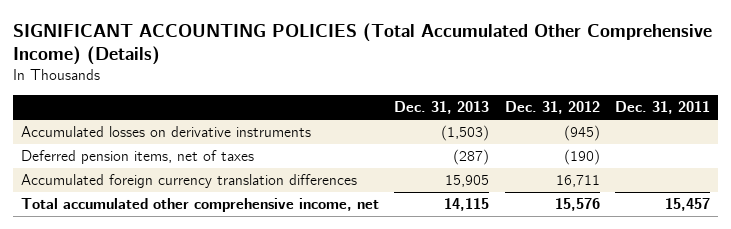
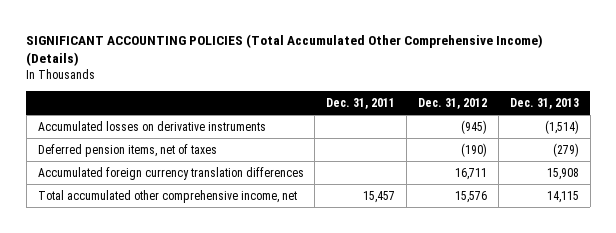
- | Dec. 31, 2013 | Dec. 31, 2012 | Dec. 31, 2011
+ | Dec. 31, 2011 | Dec. 31, 2012 | Dec. 31, 2013
- Accumulated losses on derivative instruments | (1,503) | (945) |
- Deferred pension items, net of taxes | (287) | (190) |
- Accumulated foreign currency translation differences | 15,905 | 16,711 |
+ Accumulated losses on derivative instruments | | (945) | (1,514)
+ Deferred pension items, net of taxes | | (190) | (279)
+ Accumulated foreign currency translation differences | | 16,711 | 15,908

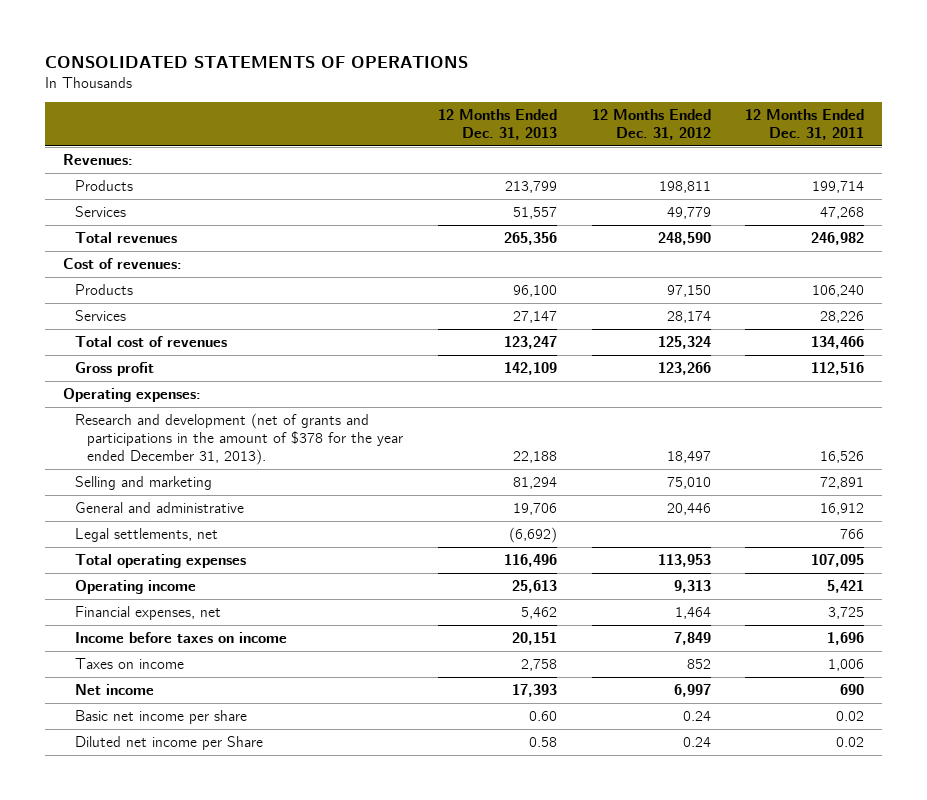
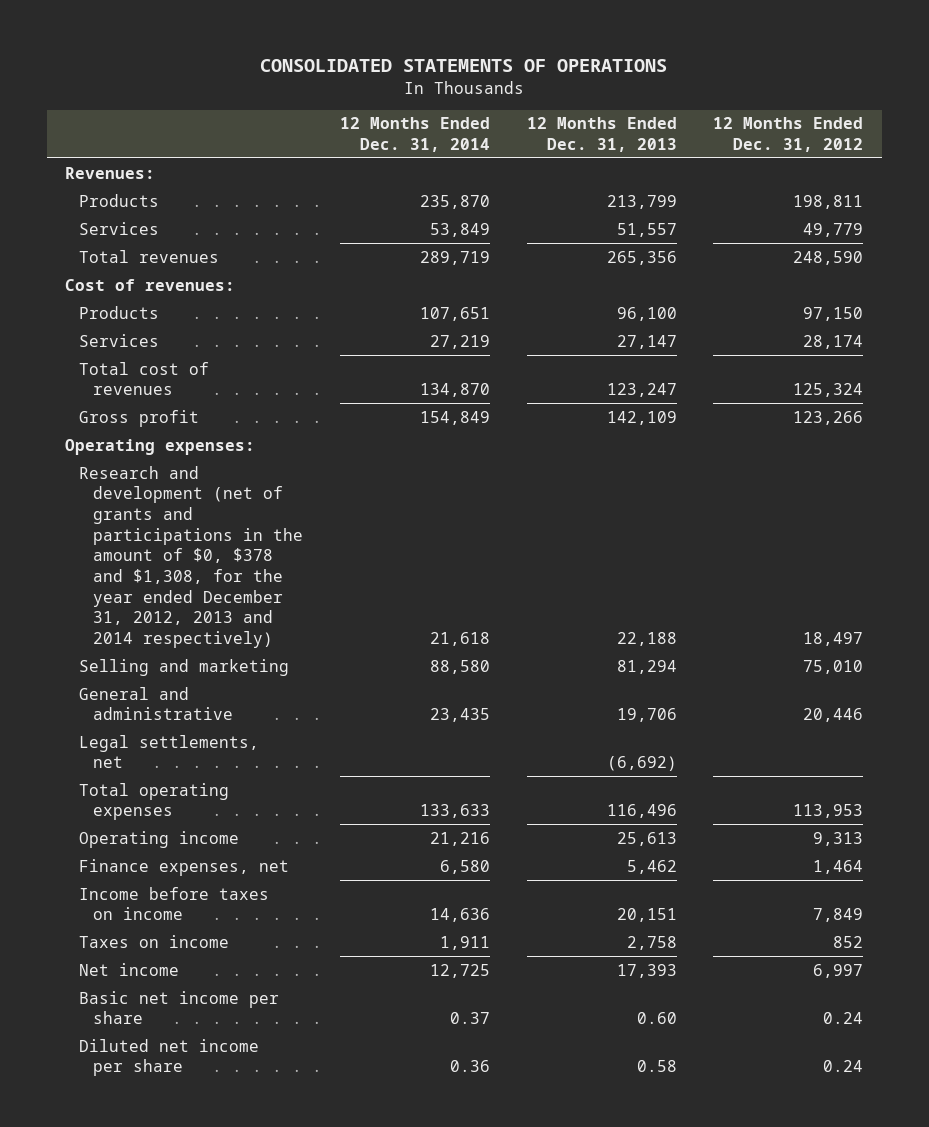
- | 12 Months Ended Dec. 31, 2013 | 12 Months Ended Dec. 31, 2012 | 12 Months Ended Dec. 31, 2011
+ | 12 Months Ended Dec. 31, 2014 | 12 Months Ended Dec. 31, 2013 | 12 Months Ended Dec. 31, 2012
- Research and development (net of grants and participations in the amount of $378 for the year ended December 31, 2013). | 22,188 | 18,497 | 16,526
+ Research and development (net of grants and participations in the amount of $0, $378 and $1,308, for the year ended December 31, 2012, 2013 and 2014 respectively) | 21,618 | 22,188 | 18,497
- Financial expenses, net | 5,462 | 1,464 | 3,725
+ Finance expenses, net | 6,580 | 5,462 | 1,464
- Diluted net income per Share | 0.58 | 0.24 | 0.02
+ Diluted net income per share | 0.36 | 0.58 | 0.24

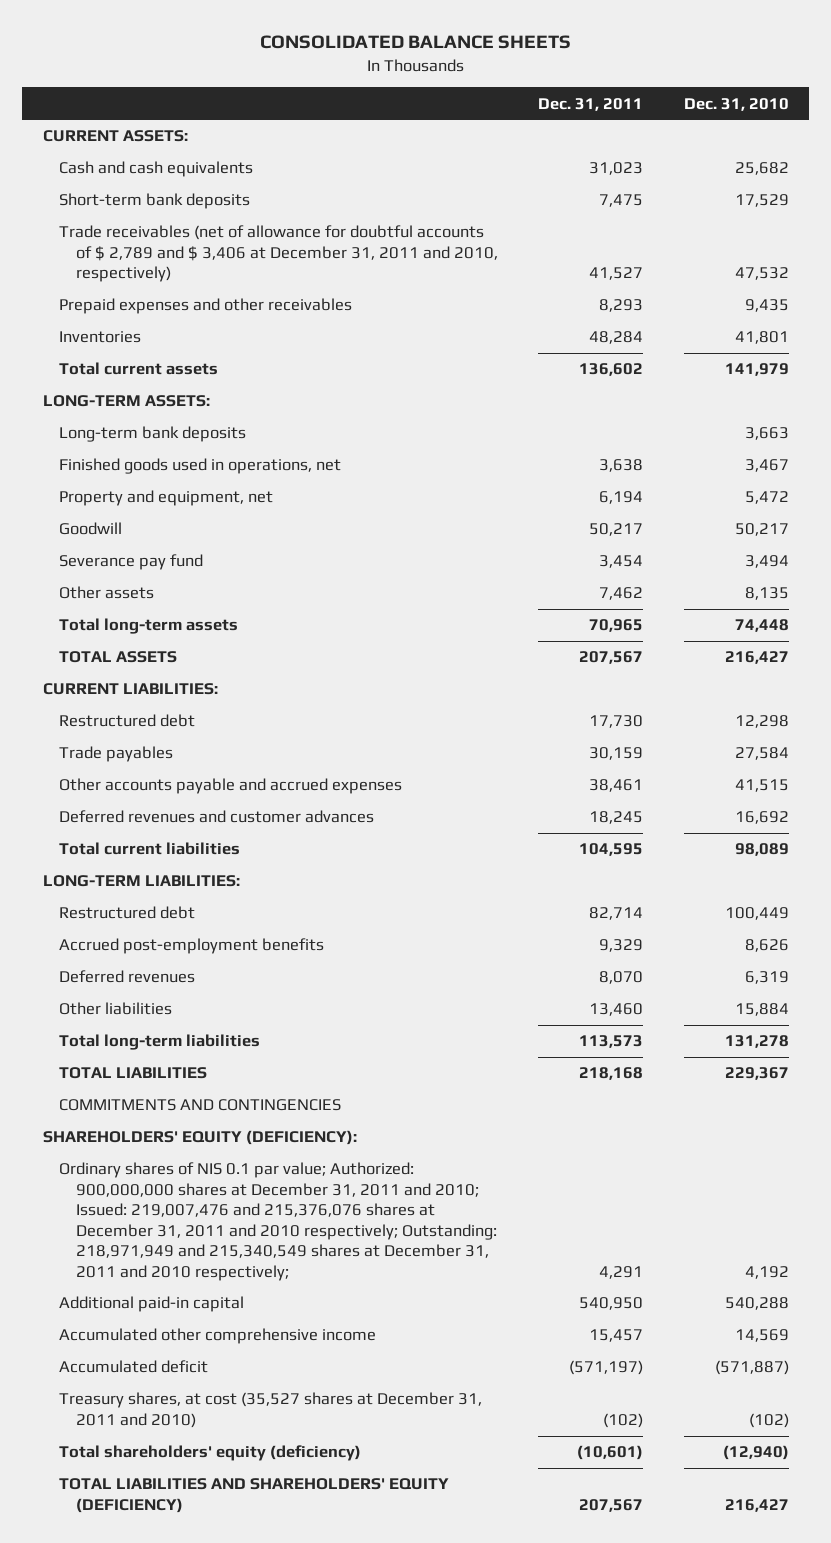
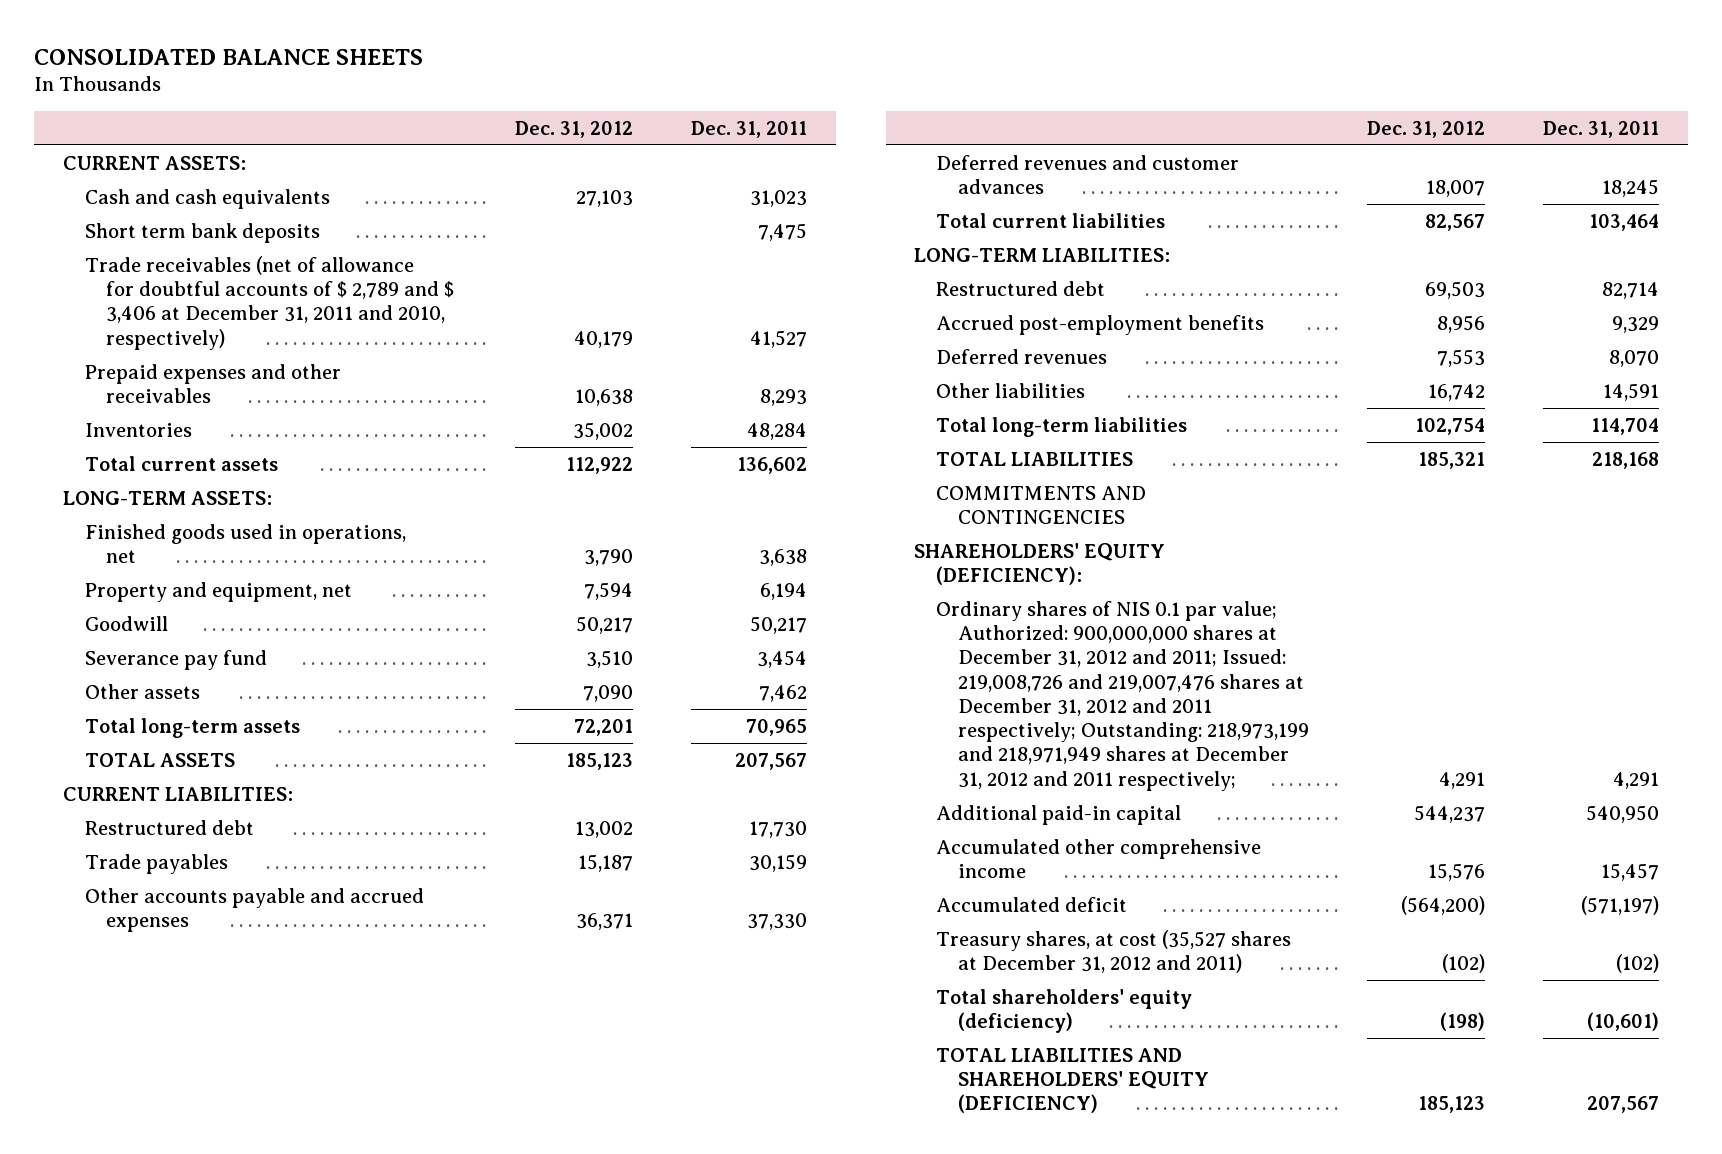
- | Dec. 31, 2011 | Dec. 31, 2010
+ | Dec. 31, 2012 | Dec. 31, 2011
- Short-term bank deposits | 7,475 | 17,529
+ Short term bank deposits | | 7,475
- Long-term bank deposits | | 3,663
- Other accounts payable and accrued expenses | 38,461 | 41,515
+ Other accounts payable and accrued expenses | 36,371 | 37,330
- Total current liabilities | 104,595 | 98,089
+ Total current liabilities | 82,567 | 103,464
- Other liabilities | 13,460 | 15,884
- Total long-term liabilities | 113,573 | 131,278
+ Other liabilities | 16,742 | 14,591
+ Total long-term liabilities | 102,754 | 114,704
- Ordinary shares of NIS 0.1 par value; Authorized: 900,000,000 shares at December 31, 2011 and 2010; Issued: 219,007,476 and 215,376,076 shares at December 31, 2011 and 2010 respectively; Outstanding: 218,971,949 and 215,340,549 shares at December 31, 2011 and 2010 respectively; | 4,291 | 4,192
+ Ordinary shares of NIS 0.1 par value; Authorized: 900,000,000 shares at December 31, 2012 and 2011; Issued: 219,008,726 and 219,007,476 shares at December 31, 2012 and 2011 respectively; Outstanding: 218,973,199 and 218,971,949 shares at December 31, 2012 and 2011 respectively; | 4,291 | 4,291
- Treasury shares, at cost (35,527 shares at December 31, 2011 and 2010) | (102) | (102)
+ Treasury shares, at cost (35,527 shares at December 31, 2012 and 2011) | (102) | (102)

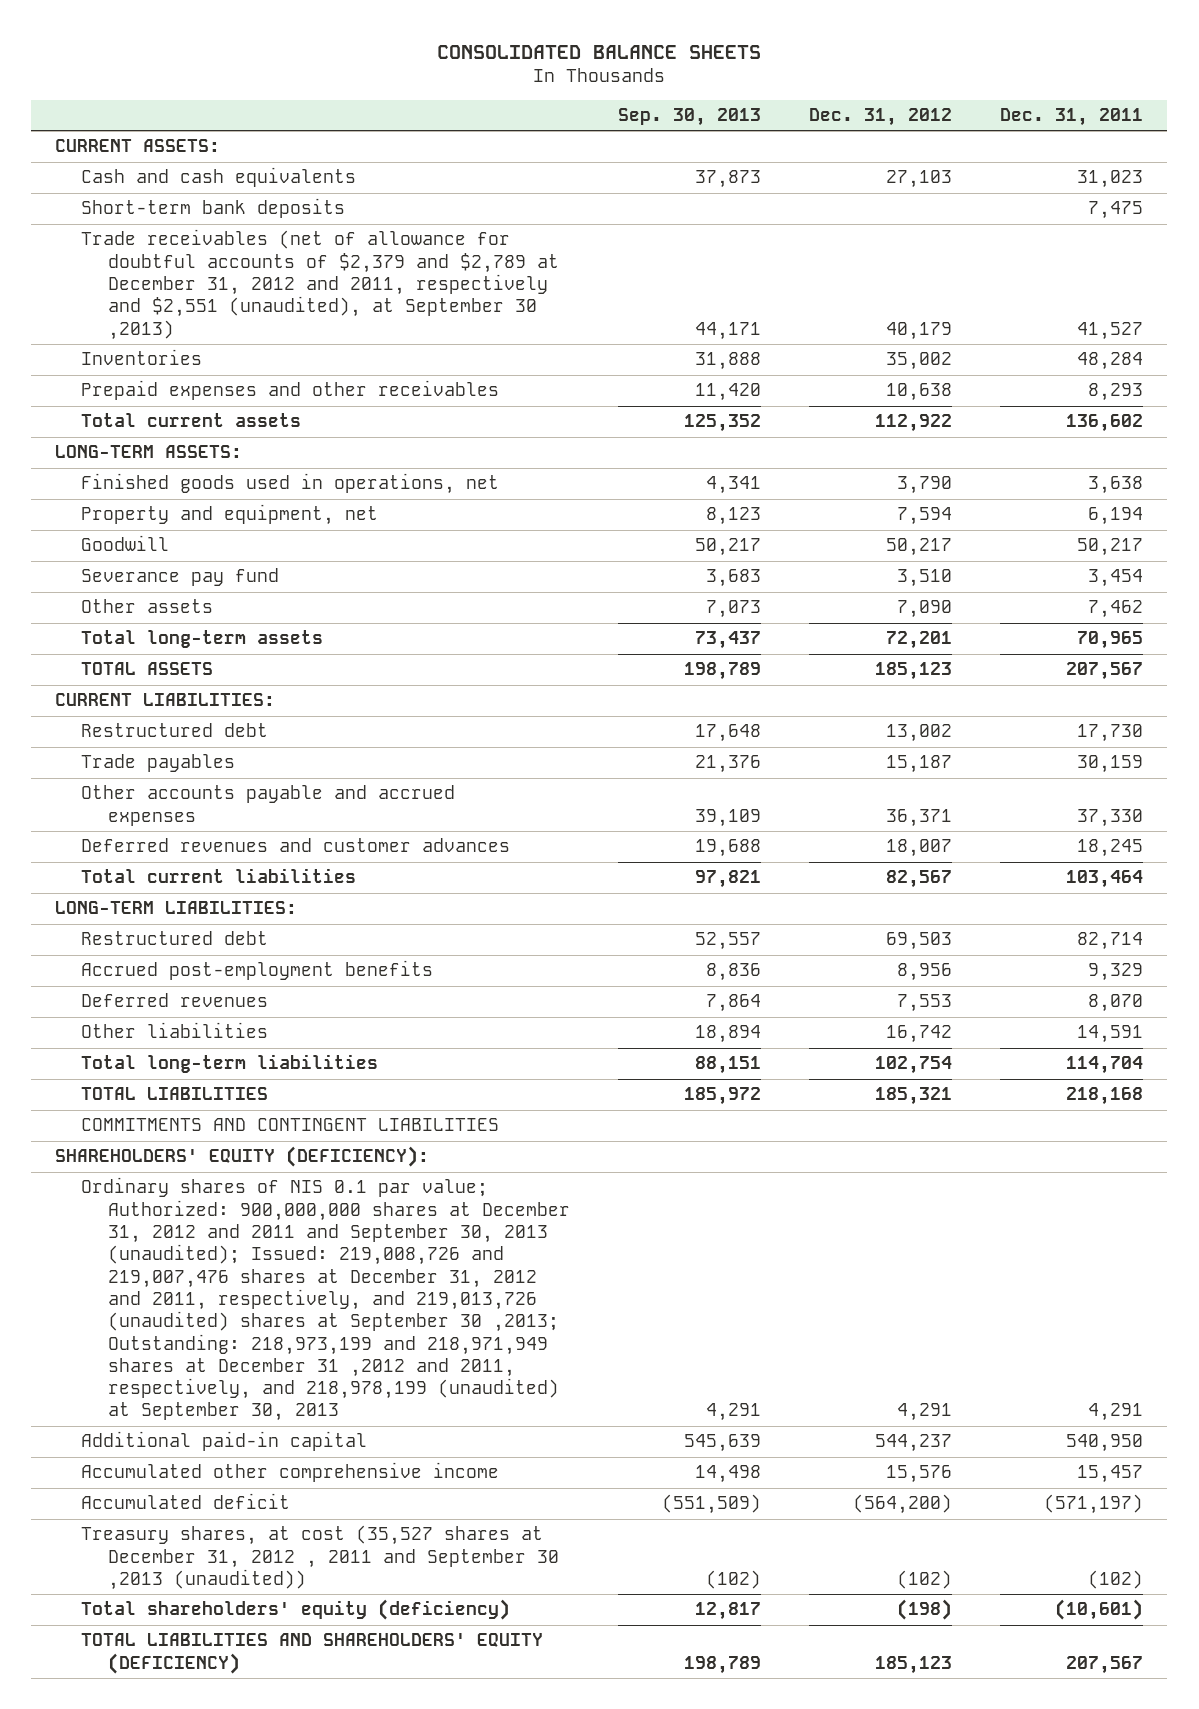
- | Dec. 31, 2012 | Dec. 31, 2011
+ | Sep. 30, 2013 | Dec. 31, 2012 | Dec. 31, 2011
- Short term bank deposits | | 7,475
- Trade receivables (net of allowance for doubtful accounts of $ 2,789 and $ 3,406 at December 31, 2011 and 2010, respectively) | 40,179 | 41,527
+ Short-term bank deposits | | | 7,475
+ Trade receivables (net of allowance for doubtful accounts of $2,379 and $2,789 at December 31, 2012 and 2011, respectively and $2,551 (unaudited), at September 30 ,2013) | 44,171 | 40,179 | 41,527
moved down: Prepaid expenses and other receivables | 11,420 | 10,638 | 8,293
- COMMITMENTS AND CONTINGENCIES
+ COMMITMENTS AND CONTINGENT LIABILITIES
- Ordinary shares of NIS 0.1 par value; Authorized: 900,000,000 shares at December 31, 2012 and 2011; Issued: 219,008,726 and 219,007,476 shares at December 31, 2012 and 2011 respectively; Outstanding: 218,973,199 and 218,971,949 shares at December 31, 2012 and 2011 respectively; | 4,291 | 4,291
+ Ordinary shares of NIS 0.1 par value; Authorized: 900,000,000 shares at December 31, 2012 and 2011 and September 30, 2013 (unaudited); Issued: 219,008,726 and 219,007,476 shares at December 31, 2012 and 2011, respectively, and 219,013,726 (unaudited) shares at September 30 ,2013; Outstanding: 218,973,199 and 218,971,949 shares at December 31 ,2012 and 2011, respectively, and 218,978,199 (unaudited) at September 30, 2013 | 4,291 | 4,291 | 4,291
- Treasury shares, at cost (35,527 shares at December 31, 2012 and 2011) | (102) | (102)
+ Treasury shares, at cost (35,527 shares at December 31, 2012 , 2011 and September 30 ,2013 (unaudited)) | (102) | (102) | (102)

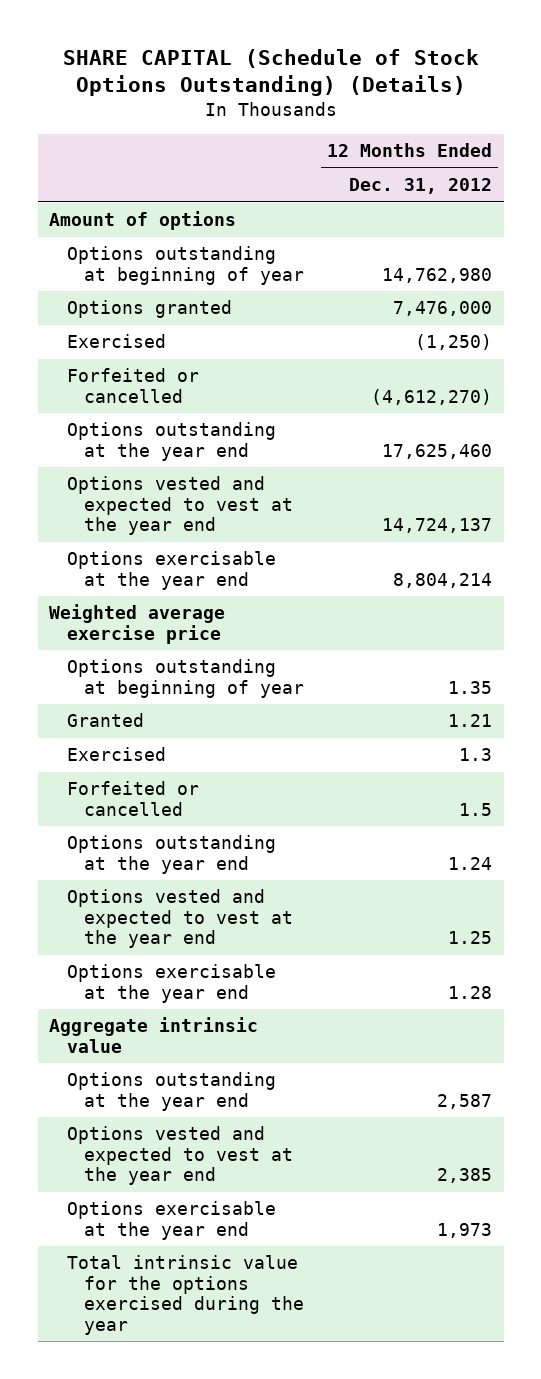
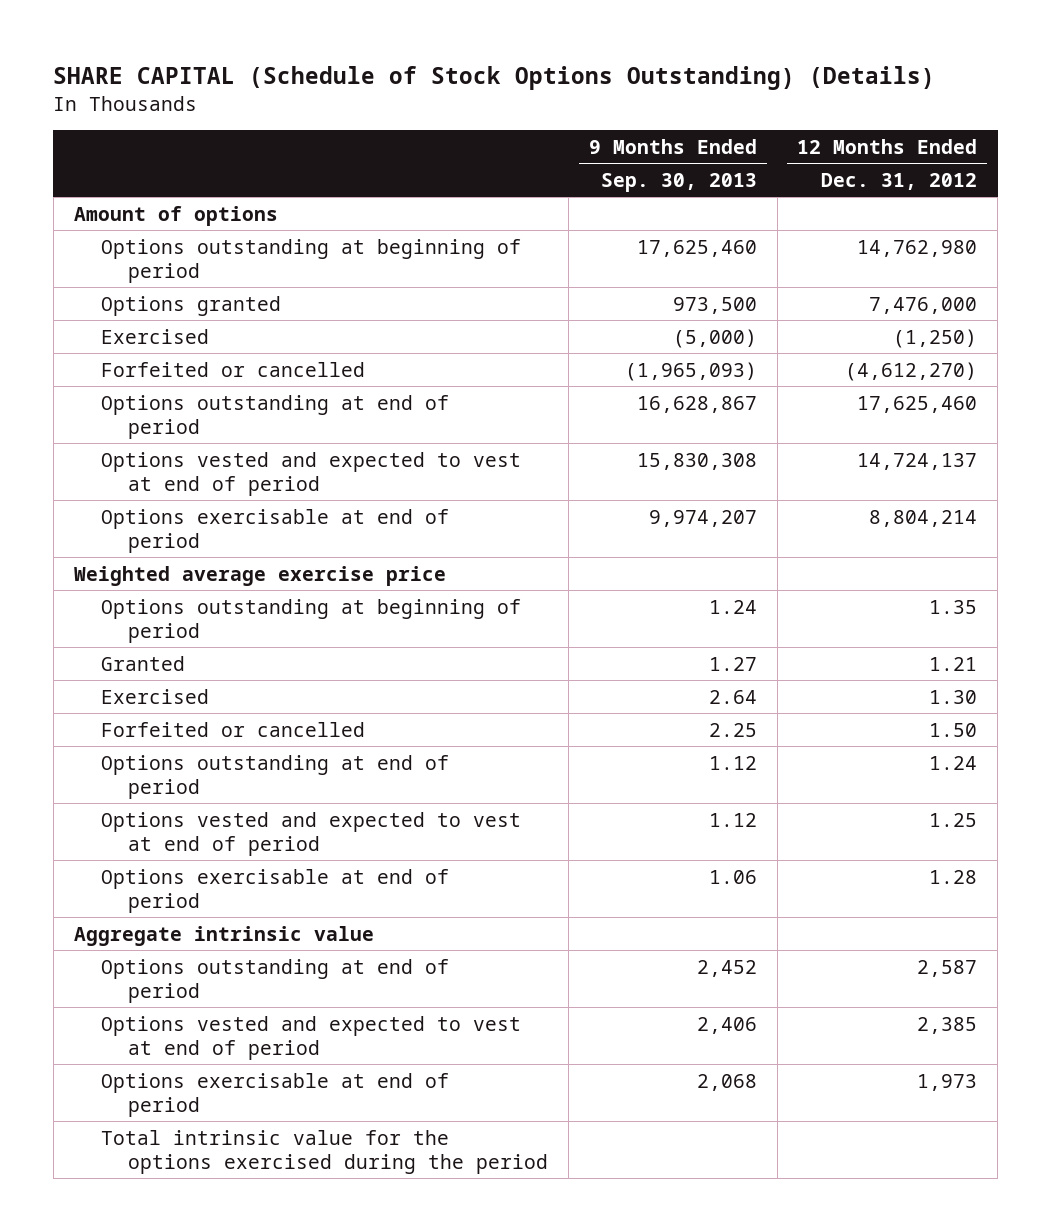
- | 12 Months Ended Dec. 31, 2012
+ | 9 Months Ended Sep. 30, 2013 | 12 Months Ended Dec. 31, 2012
- Options outstanding at beginning of year | 14,762,980
+ Options outstanding at beginning of period | 17,625,460 | 14,762,980
- Options outstanding at the year end | 17,625,460
- Options vested and expected to vest at the year end | 14,724,137
- Options exercisable at the year end | 8,804,214
+ Options outstanding at end of period | 16,628,867 | 17,625,460
+ Options vested and expected to vest at end of period | 15,830,308 | 14,724,137
+ Options exercisable at end of period | 9,974,207 | 8,804,214
- Options outstanding at beginning of year | 1.35
+ Options outstanding at beginning of period | 1.24 | 1.35
- Exercised | 1.3
- Forfeited or cancelled | 1.5
- Options outstanding at the year end | 1.24
- Options vested and expected to vest at the year end | 1.25
- Options exercisable at the year end | 1.28
+ Exercised | 2.64 | 1.30
+ Forfeited or cancelled | 2.25 | 1.50
+ Options outstanding at end of period | 1.12 | 1.24
+ Options vested and expected to vest at end of period | 1.12 | 1.25
+ Options exercisable at end of period | 1.06 | 1.28
- Options outstanding at the year end | 2,587
- Options vested and expected to vest at the year end | 2,385
- Options exercisable at the year end | 1,973
- Total intrinsic value for the options exercised during the year
+ Options outstanding at end of period | 2,452 | 2,587
+ Options vested and expected to vest at end of period | 2,406 | 2,385
+ Options exercisable at end of period | 2,068 | 1,973
+ Total intrinsic value for the options exercised during the period

